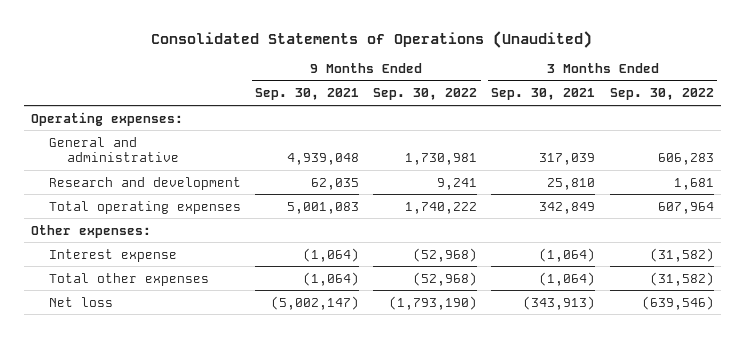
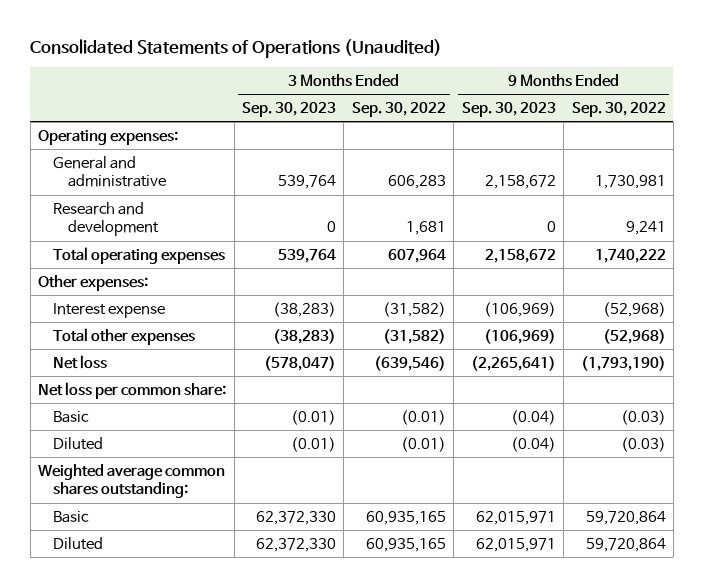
- | 9 Months Ended Sep. 30, 2021 | 9 Months Ended Sep. 30, 2022 | 3 Months Ended Sep. 30, 2021 | 3 Months Ended Sep. 30, 2022
+ | 3 Months Ended Sep. 30, 2023 | 3 Months Ended Sep. 30, 2022 | 9 Months Ended Sep. 30, 2023 | 9 Months Ended Sep. 30, 2022
+ Net loss per common share:
+ Basic | (0.01) | (0.01) | (0.04) | (0.03)
+ Diluted | (0.01) | (0.01) | (0.04) | (0.03)
+ Weighted average common shares outstanding:
+ Basic | 62,372,330 | 60,935,165 | 62,015,971 | 59,720,864
+ Diluted | 62,372,330 | 60,935,165 | 62,015,971 | 59,720,864

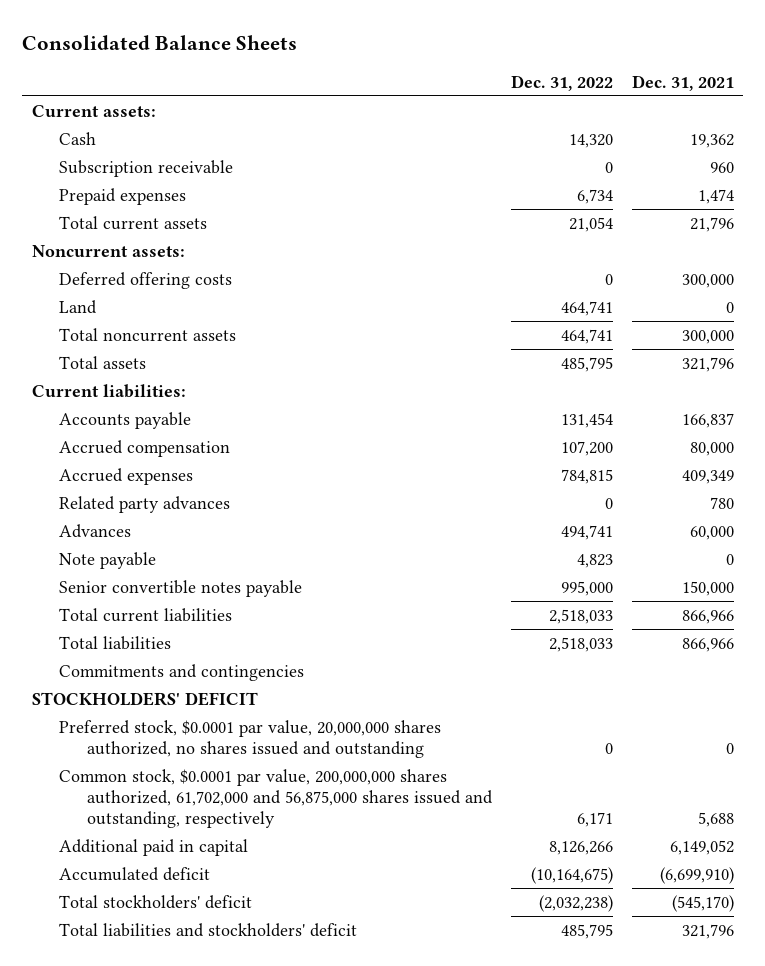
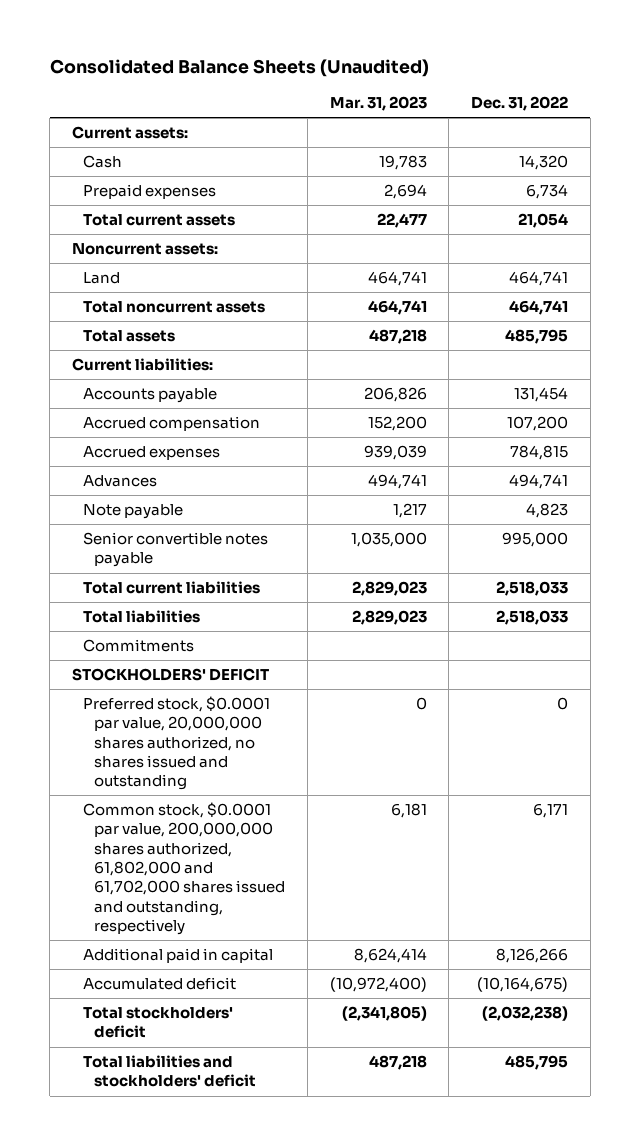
- Consolidated Balance Sheets
+ Consolidated Balance Sheets (Unaudited)
- | Dec. 31, 2022 | Dec. 31, 2021
+ | Mar. 31, 2023 | Dec. 31, 2022
- Subscription receivable | 0 | 960
- Deferred offering costs | 0 | 300,000
- Related party advances | 0 | 780
- Commitments and contingencies
+ Commitments
- Common stock, $0.0001 par value, 200,000,000 shares authorized, 61,702,000 and 56,875,000 shares issued and outstanding, respectively | 6,171 | 5,688
+ Common stock, $0.0001 par value, 200,000,000 shares authorized, 61,802,000 and 61,702,000 shares issued and outstanding, respectively | 6,181 | 6,171

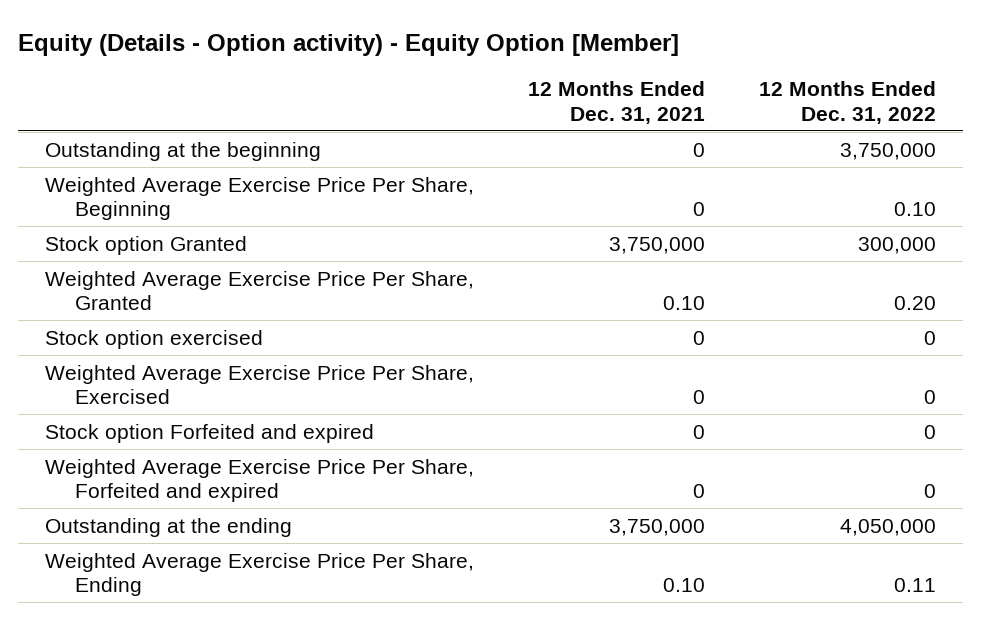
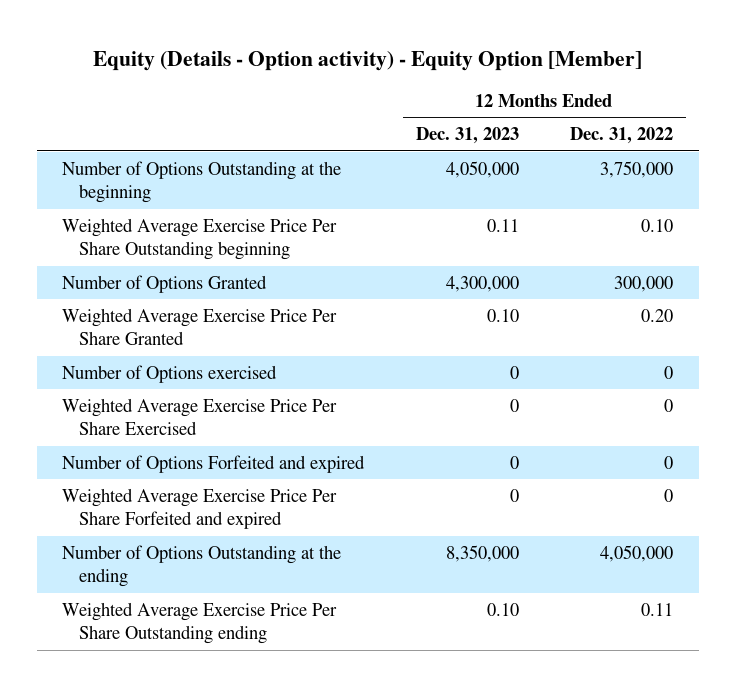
- | 12 Months Ended Dec. 31, 2021 | 12 Months Ended Dec. 31, 2022
+ | 12 Months Ended Dec. 31, 2023 | 12 Months Ended Dec. 31, 2022
- Outstanding at the beginning | 0 | 3,750,000
- Weighted Average Exercise Price Per Share, Beginning | 0 | 0.10
- Stock option Granted | 3,750,000 | 300,000
- Weighted Average Exercise Price Per Share, Granted | 0.10 | 0.20
- Stock option exercised | 0 | 0
- Weighted Average Exercise Price Per Share, Exercised | 0 | 0
- Stock option Forfeited and expired | 0 | 0
- Weighted Average Exercise Price Per Share, Forfeited and expired | 0 | 0
- Outstanding at the ending | 3,750,000 | 4,050,000
- Weighted Average Exercise Price Per Share, Ending | 0.10 | 0.11
+ Number of Options Outstanding at the beginning | 4,050,000 | 3,750,000
+ Weighted Average Exercise Price Per Share Outstanding beginning | 0.11 | 0.10
+ Number of Options Granted | 4,300,000 | 300,000
+ Weighted Average Exercise Price Per Share Granted | 0.10 | 0.20
+ Number of Options exercised | 0 | 0
+ Weighted Average Exercise Price Per Share Exercised | 0 | 0
+ Number of Options Forfeited and expired | 0 | 0
+ Weighted Average Exercise Price Per Share Forfeited and expired | 0 | 0
+ Number of Options Outstanding at the ending | 8,350,000 | 4,050,000
+ Weighted Average Exercise Price Per Share Outstanding ending | 0.10 | 0.11

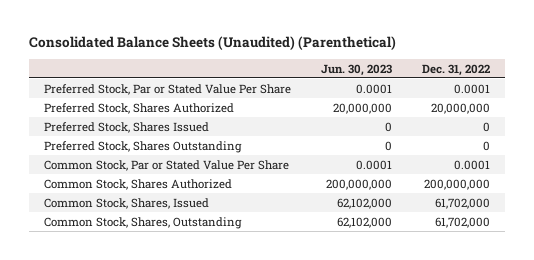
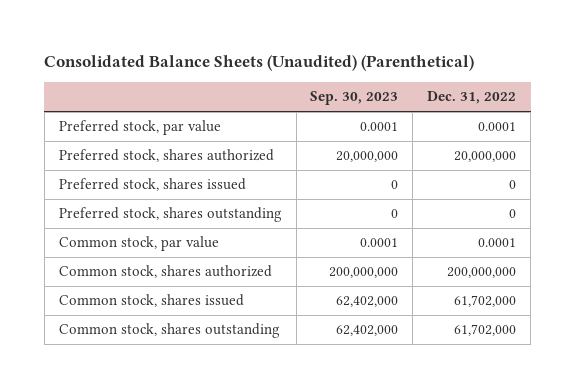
- | Jun. 30, 2023 | Dec. 31, 2022
+ | Sep. 30, 2023 | Dec. 31, 2022
- Preferred Stock, Par or Stated Value Per Share | 0.0001 | 0.0001
- Preferred Stock, Shares Authorized | 20,000,000 | 20,000,000
- Preferred Stock, Shares Issued | 0 | 0
- Preferred Stock, Shares Outstanding | 0 | 0
- Common Stock, Par or Stated Value Per Share | 0.0001 | 0.0001
- Common Stock, Shares Authorized | 200,000,000 | 200,000,000
- Common Stock, Shares, Issued | 62,102,000 | 61,702,000
- Common Stock, Shares, Outstanding | 62,102,000 | 61,702,000
+ Preferred stock, par value | 0.0001 | 0.0001
+ Preferred stock, shares authorized | 20,000,000 | 20,000,000
+ Preferred stock, shares issued | 0 | 0
+ Preferred stock, shares outstanding | 0 | 0
+ Common stock, par value | 0.0001 | 0.0001
+ Common stock, shares authorized | 200,000,000 | 200,000,000
+ Common stock, shares issued | 62,402,000 | 61,702,000
+ Common stock, shares outstanding | 62,402,000 | 61,702,000

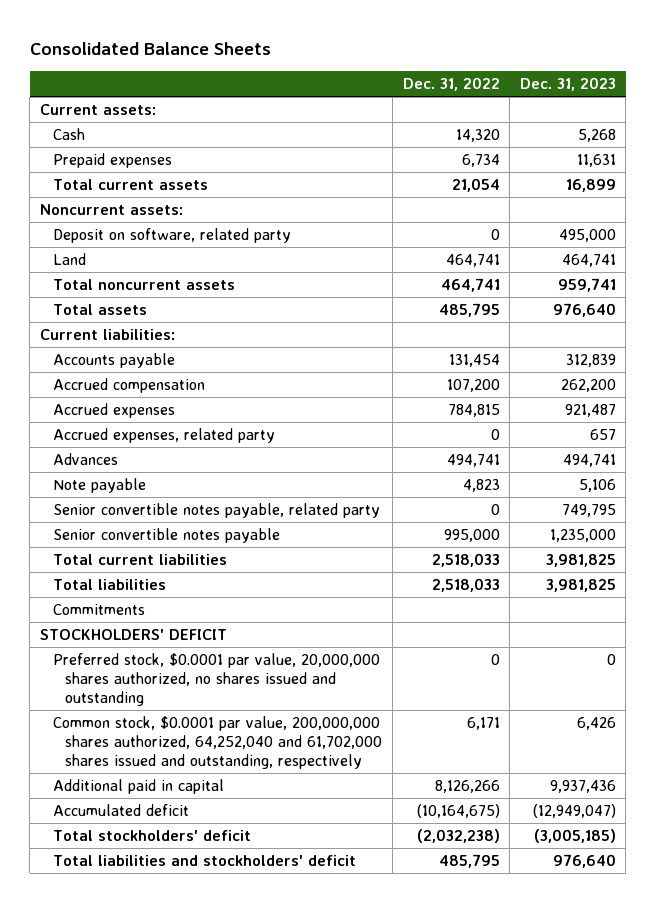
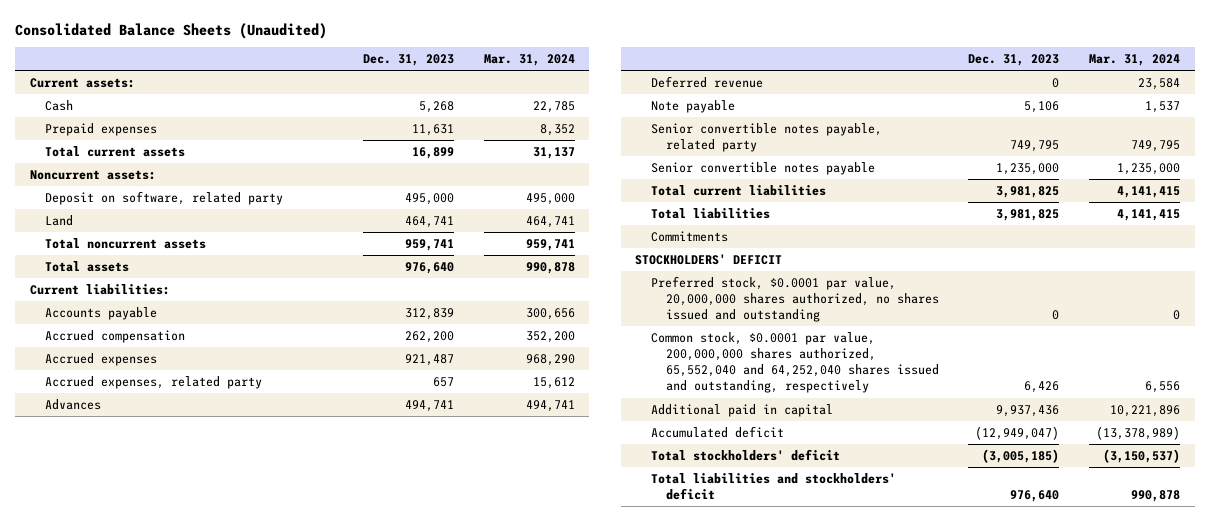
- Consolidated Balance Sheets
+ Consolidated Balance Sheets (Unaudited)
- | Dec. 31, 2022 | Dec. 31, 2023
+ | Dec. 31, 2023 | Mar. 31, 2024
+ Deferred revenue | 0 | 23,584
- Common stock, $0.0001 par value, 200,000,000 shares authorized, 64,252,040 and 61,702,000 shares issued and outstanding, respectively | 6,171 | 6,426
+ Common stock, $0.0001 par value, 200,000,000 shares authorized, 65,552,040 and 64,252,040 shares issued and outstanding, respectively | 6,426 | 6,556

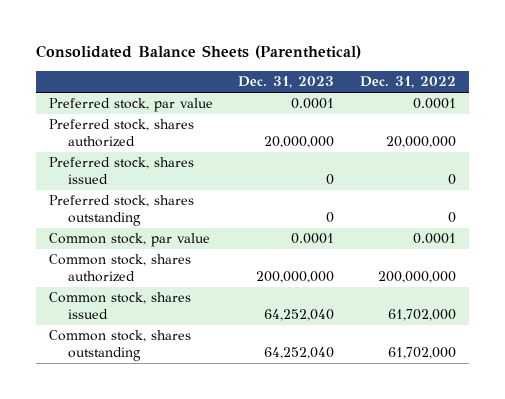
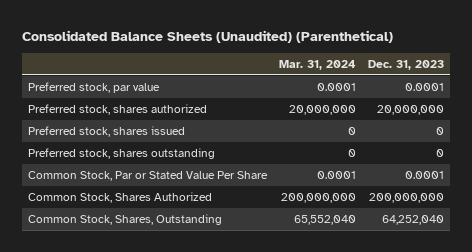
- Consolidated Balance Sheets (Parenthetical)
+ Consolidated Balance Sheets (Unaudited) (Parenthetical)
- | Dec. 31, 2023 | Dec. 31, 2022
+ | Mar. 31, 2024 | Dec. 31, 2023
- Common stock, par value | 0.0001 | 0.0001
- Common stock, shares authorized | 200,000,000 | 200,000,000
- Common stock, shares issued | 64,252,040 | 61,702,000
- Common stock, shares outstanding | 64,252,040 | 61,702,000
+ Common Stock, Par or Stated Value Per Share | 0.0001 | 0.0001
+ Common Stock, Shares Authorized | 200,000,000 | 200,000,000
+ Common Stock, Shares, Outstanding | 65,552,040 | 64,252,040

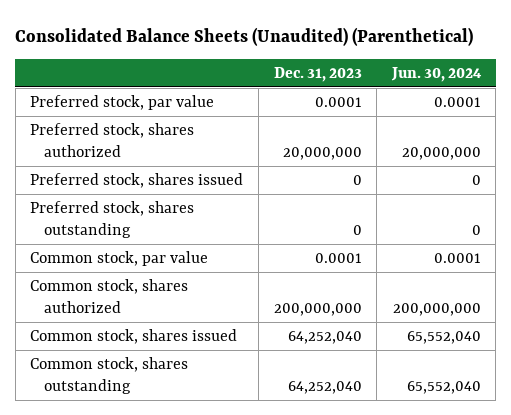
- | Mar. 31, 2024 | Dec. 31, 2023
+ | Dec. 31, 2023 | Jun. 30, 2024
- Common Stock, Par or Stated Value Per Share | 0.0001 | 0.0001
- Common Stock, Shares Authorized | 200,000,000 | 200,000,000
- Common Stock, Shares, Outstanding | 65,552,040 | 64,252,040
+ Common stock, par value | 0.0001 | 0.0001
+ Common stock, shares authorized | 200,000,000 | 200,000,000
+ Common stock, shares issued | 64,252,040 | 65,552,040
+ Common stock, shares outstanding | 64,252,040 | 65,552,040

